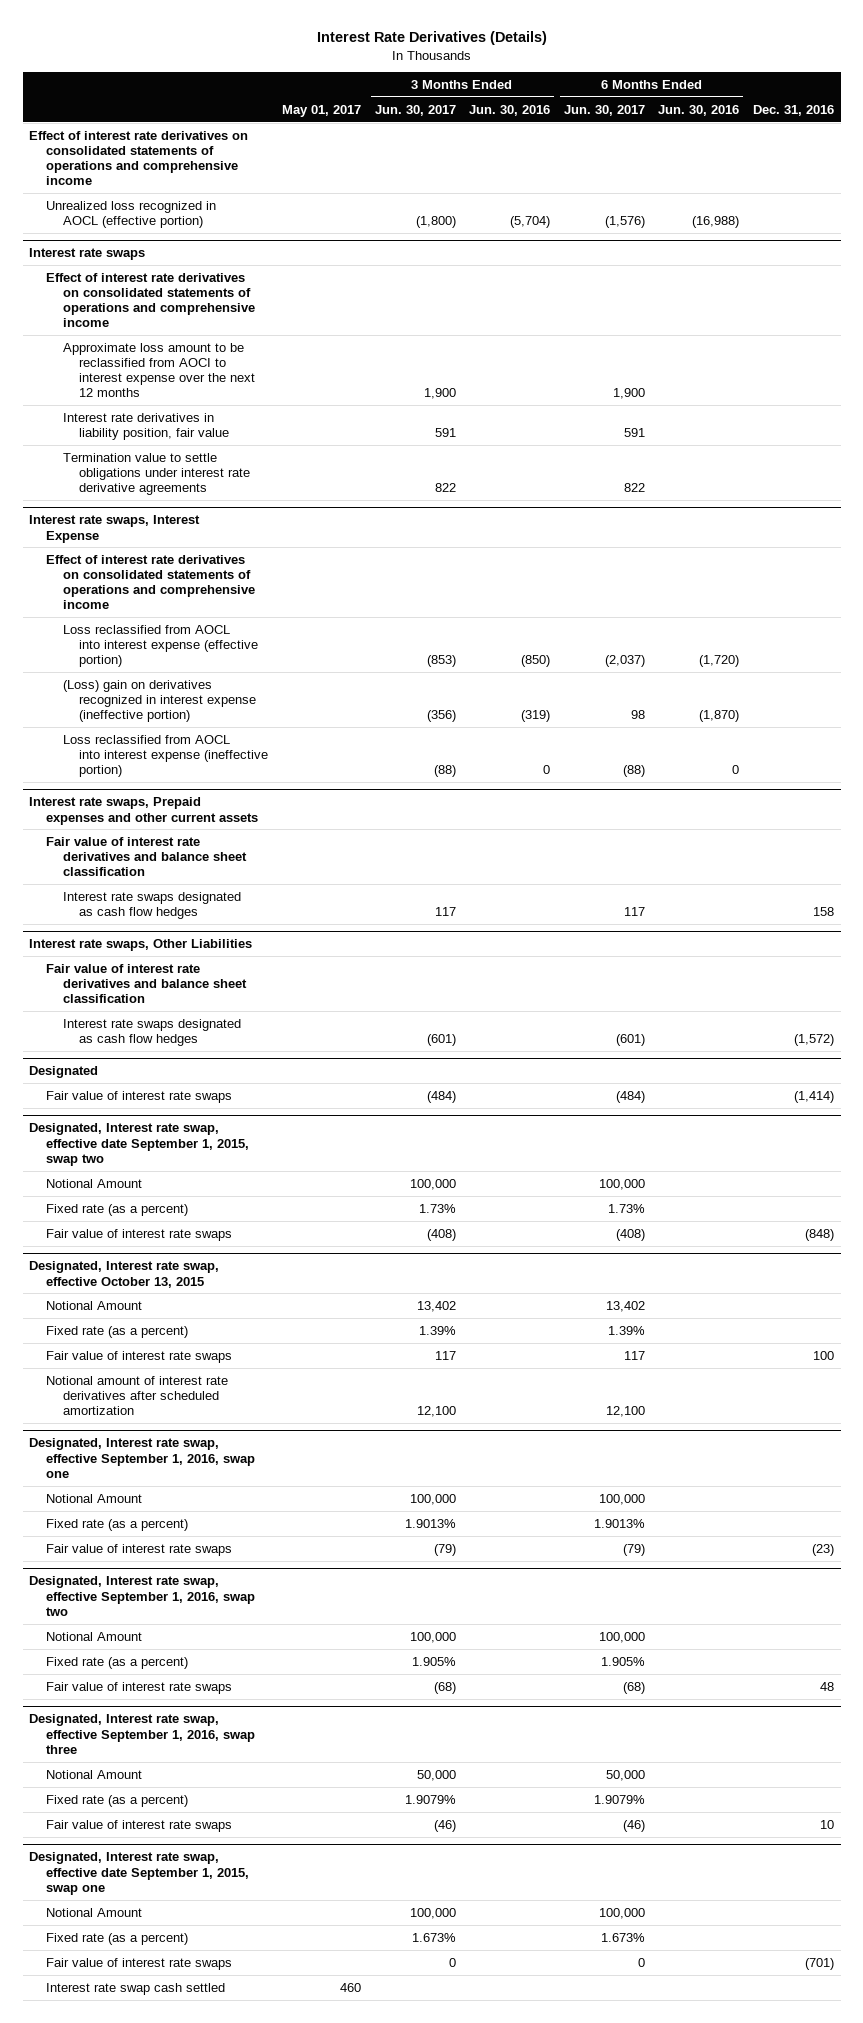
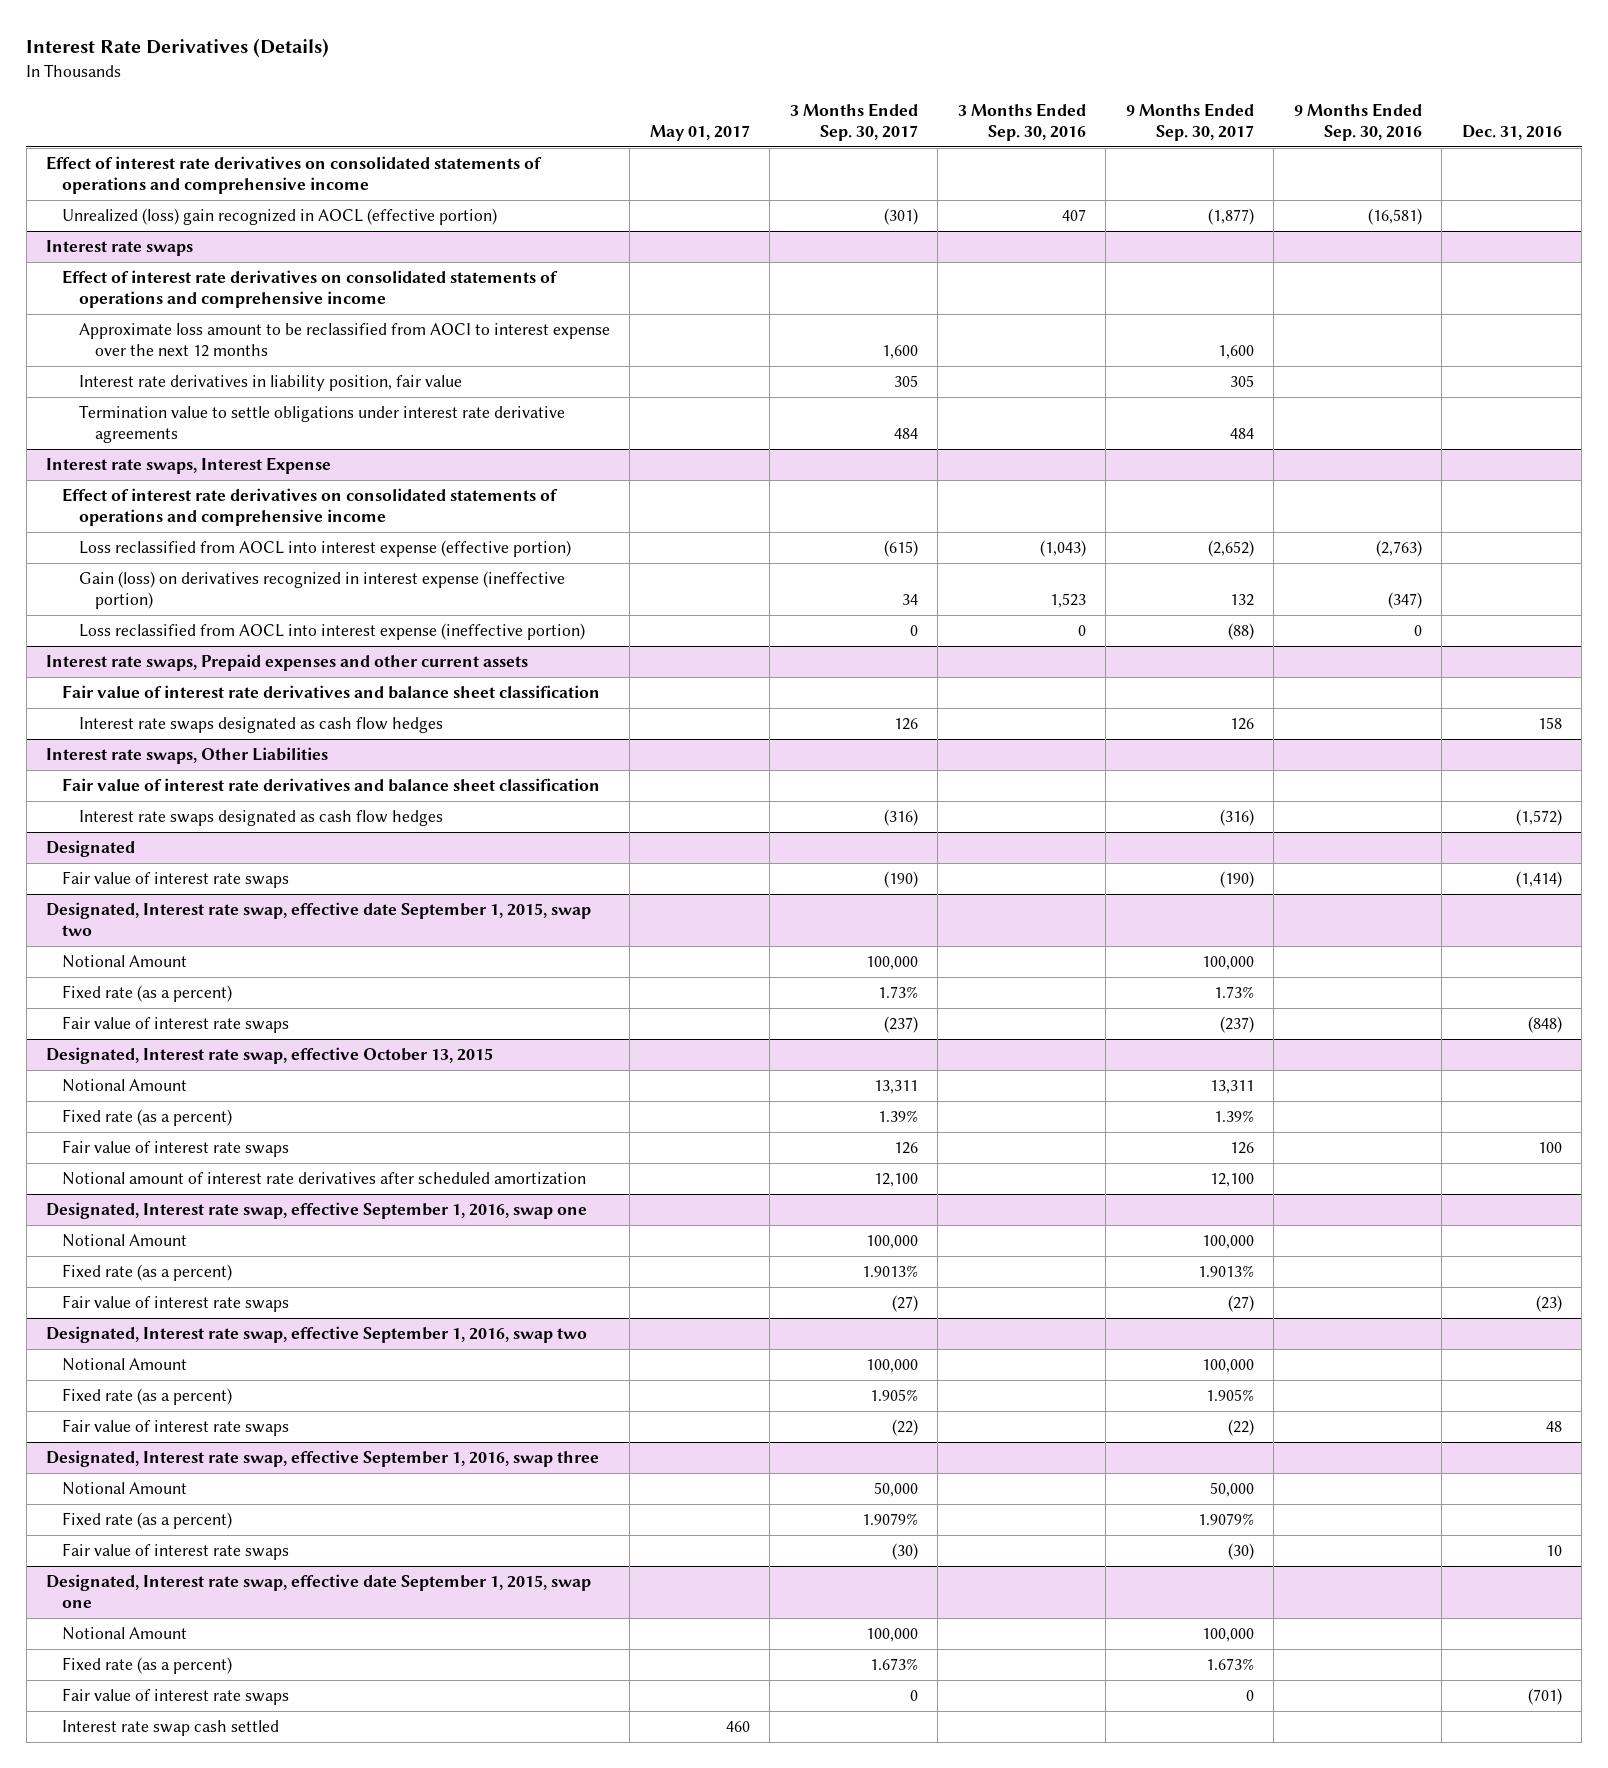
- | May 01, 2017 | 3 Months Ended Jun. 30, 2017 | 3 Months Ended Jun. 30, 2016 | 6 Months Ended Jun. 30, 2017 | 6 Months Ended Jun. 30, 2016 | Dec. 31, 2016
+ | May 01, 2017 | 3 Months Ended Sep. 30, 2017 | 3 Months Ended Sep. 30, 2016 | 9 Months Ended Sep. 30, 2017 | 9 Months Ended Sep. 30, 2016 | Dec. 31, 2016
- Unrealized loss recognized in AOCL (effective portion) | | (1,800) | (5,704) | (1,576) | (16,988) |
+ Unrealized (loss) gain recognized in AOCL (effective portion) | | (301) | 407 | (1,877) | (16,581) |
@ Interest rate swaps, Interest Expense
- (Loss) gain on derivatives recognized in interest expense (ineffective portion) | | (356) | (319) | 98 | (1,870) |
+ Gain (loss) on derivatives recognized in interest expense (ineffective portion) | | 34 | 1,523 | 132 | (347) |

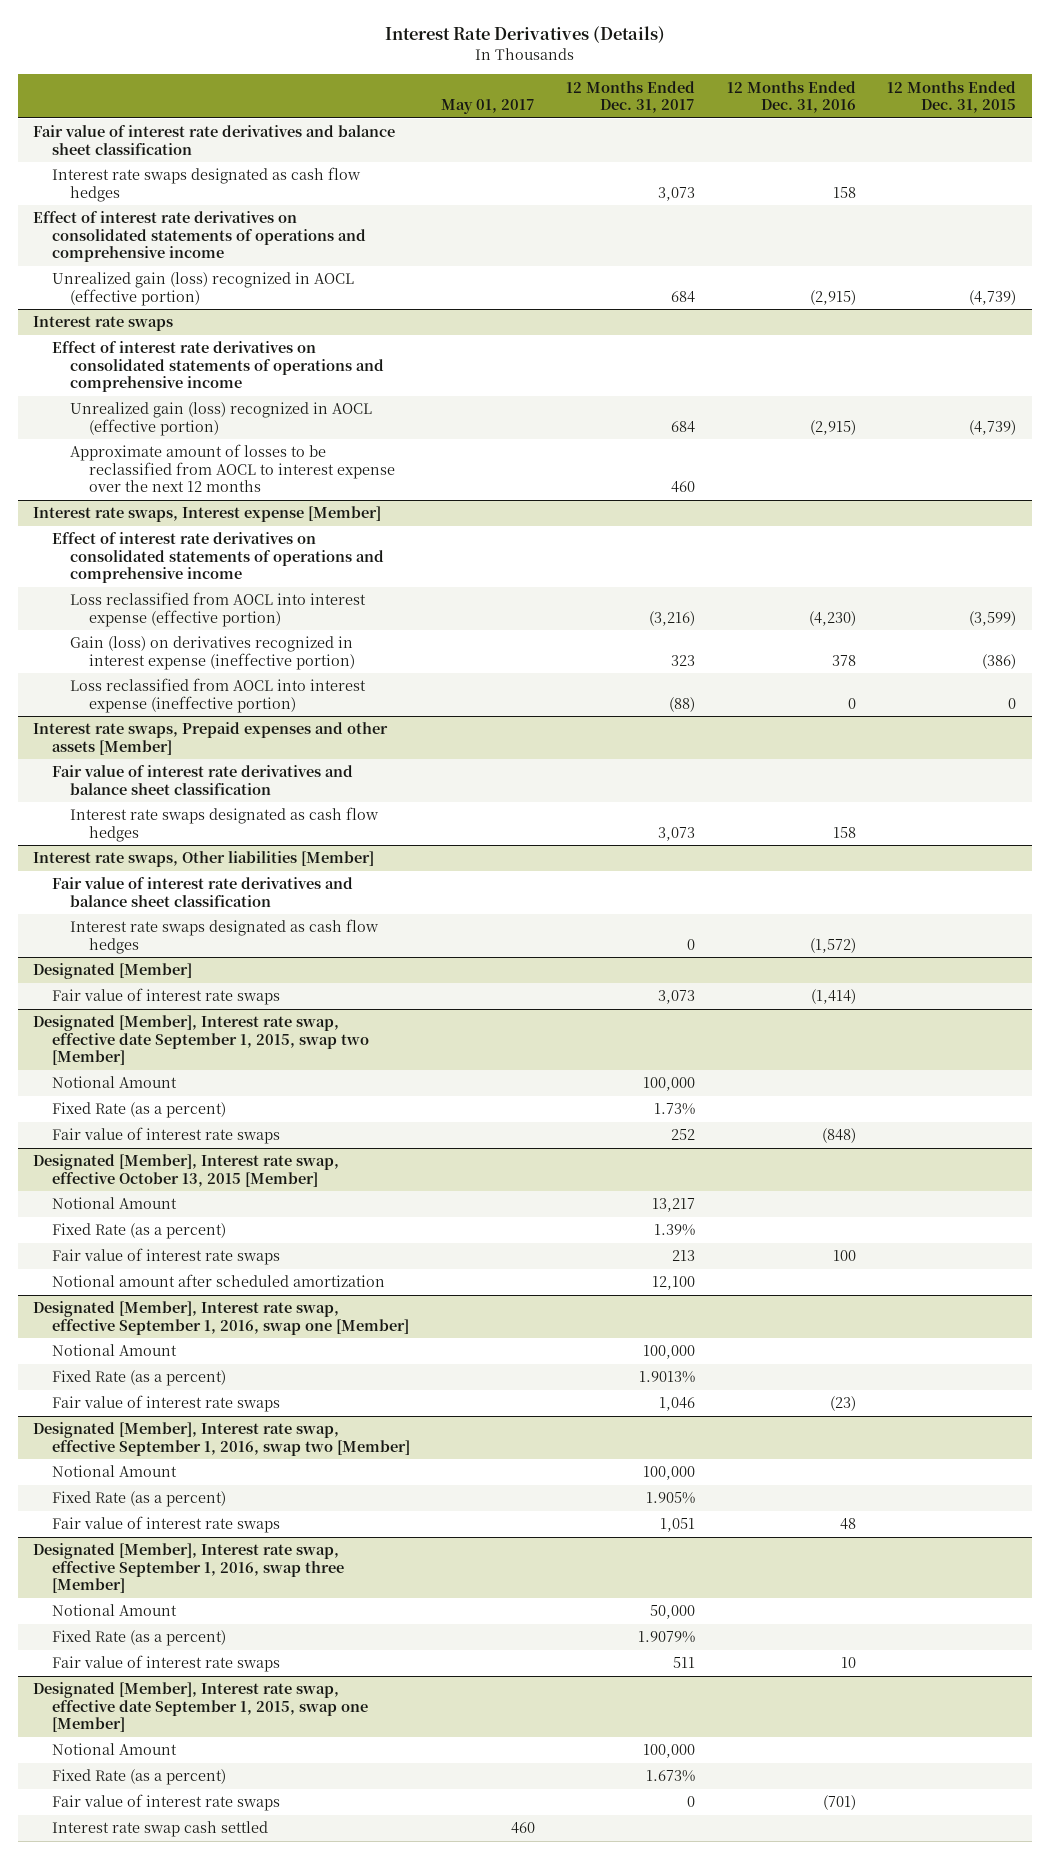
- | May 01, 2017 | 3 Months Ended Sep. 30, 2017 | 3 Months Ended Sep. 30, 2016 | 9 Months Ended Sep. 30, 2017 | 9 Months Ended Sep. 30, 2016 | Dec. 31, 2016
+ | May 01, 2017 | 12 Months Ended Dec. 31, 2017 | 12 Months Ended Dec. 31, 2016 | 12 Months Ended Dec. 31, 2015
+ Fair value of interest rate derivatives and balance sheet classification
+ Interest rate swaps designated as cash flow hedges | | 3,073 | 158 |
- Unrealized (loss) gain recognized in AOCL (effective portion) | | (301) | 407 | (1,877) | (16,581) |
+ Unrealized gain (loss) recognized in AOCL (effective portion) | | 684 | (2,915) | (4,739)
@ Interest rate swaps
- Approximate loss amount to be reclassified from AOCI to interest expense over the next 12 months | | 1,600 | | 1,600 | |
- Interest rate derivatives in liability position, fair value | | 305 | | 305 | |
- Termination value to settle obligations under interest rate derivative agreements | | 484 | | 484 | |
- Interest rate swaps, Interest Expense
@ Interest rate swaps
+ Unrealized gain (loss) recognized in AOCL (effective portion) | | 684 | (2,915) | (4,739)
+ Approximate amount of losses to be reclassified from AOCL to interest expense over the next 12 months | | 460 | |
+ Interest rate swaps, Interest expense [Member]
- Interest rate swaps, Prepaid expenses and other current assets
+ Interest rate swaps, Prepaid expenses and other assets [Member]
- Interest rate swaps, Other Liabilities
+ Interest rate swaps, Other liabilities [Member]
- Designated
+ Designated [Member]
- Designated, Interest rate swap, effective date September 1, 2015, swap two
+ Designated [Member], Interest rate swap, effective date September 1, 2015, swap two [Member]
- Fixed rate (as a percent) | | 1.73% | | 1.73% | |
+ Fixed Rate (as a percent) | | 1.73% | |
- Designated, Interest rate swap, effective October 13, 2015
+ Designated [Member], Interest rate swap, effective October 13, 2015 [Member]
- Fixed rate (as a percent) | | 1.39% | | 1.39% | |
+ Fixed Rate (as a percent) | | 1.39% | |
- Notional amount of interest rate derivatives after scheduled amortization | | 12,100 | | 12,100 | |
- Designated, Interest rate swap, effective September 1, 2016, swap one
+ Notional amount after scheduled amortization | | 12,100 | |
+ Designated [Member], Interest rate swap, effective September 1, 2016, swap one [Member]
- Fixed rate (as a percent) | | 1.9013% | | 1.9013% | |
+ Fixed Rate (as a percent) | | 1.9013% | |
- Designated, Interest rate swap, effective September 1, 2016, swap two
+ Designated [Member], Interest rate swap, effective September 1, 2016, swap two [Member]
- Fixed rate (as a percent) | | 1.905% | | 1.905% | |
+ Fixed Rate (as a percent) | | 1.905% | |
- Designated, Interest rate swap, effective September 1, 2016, swap three
+ Designated [Member], Interest rate swap, effective September 1, 2016, swap three [Member]
- Fixed rate (as a percent) | | 1.9079% | | 1.9079% | |
+ Fixed Rate (as a percent) | | 1.9079% | |
- Designated, Interest rate swap, effective date September 1, 2015, swap one
+ Designated [Member], Interest rate swap, effective date September 1, 2015, swap one [Member]
- Fixed rate (as a percent) | | 1.673% | | 1.673% | |
+ Fixed Rate (as a percent) | | 1.673% | |

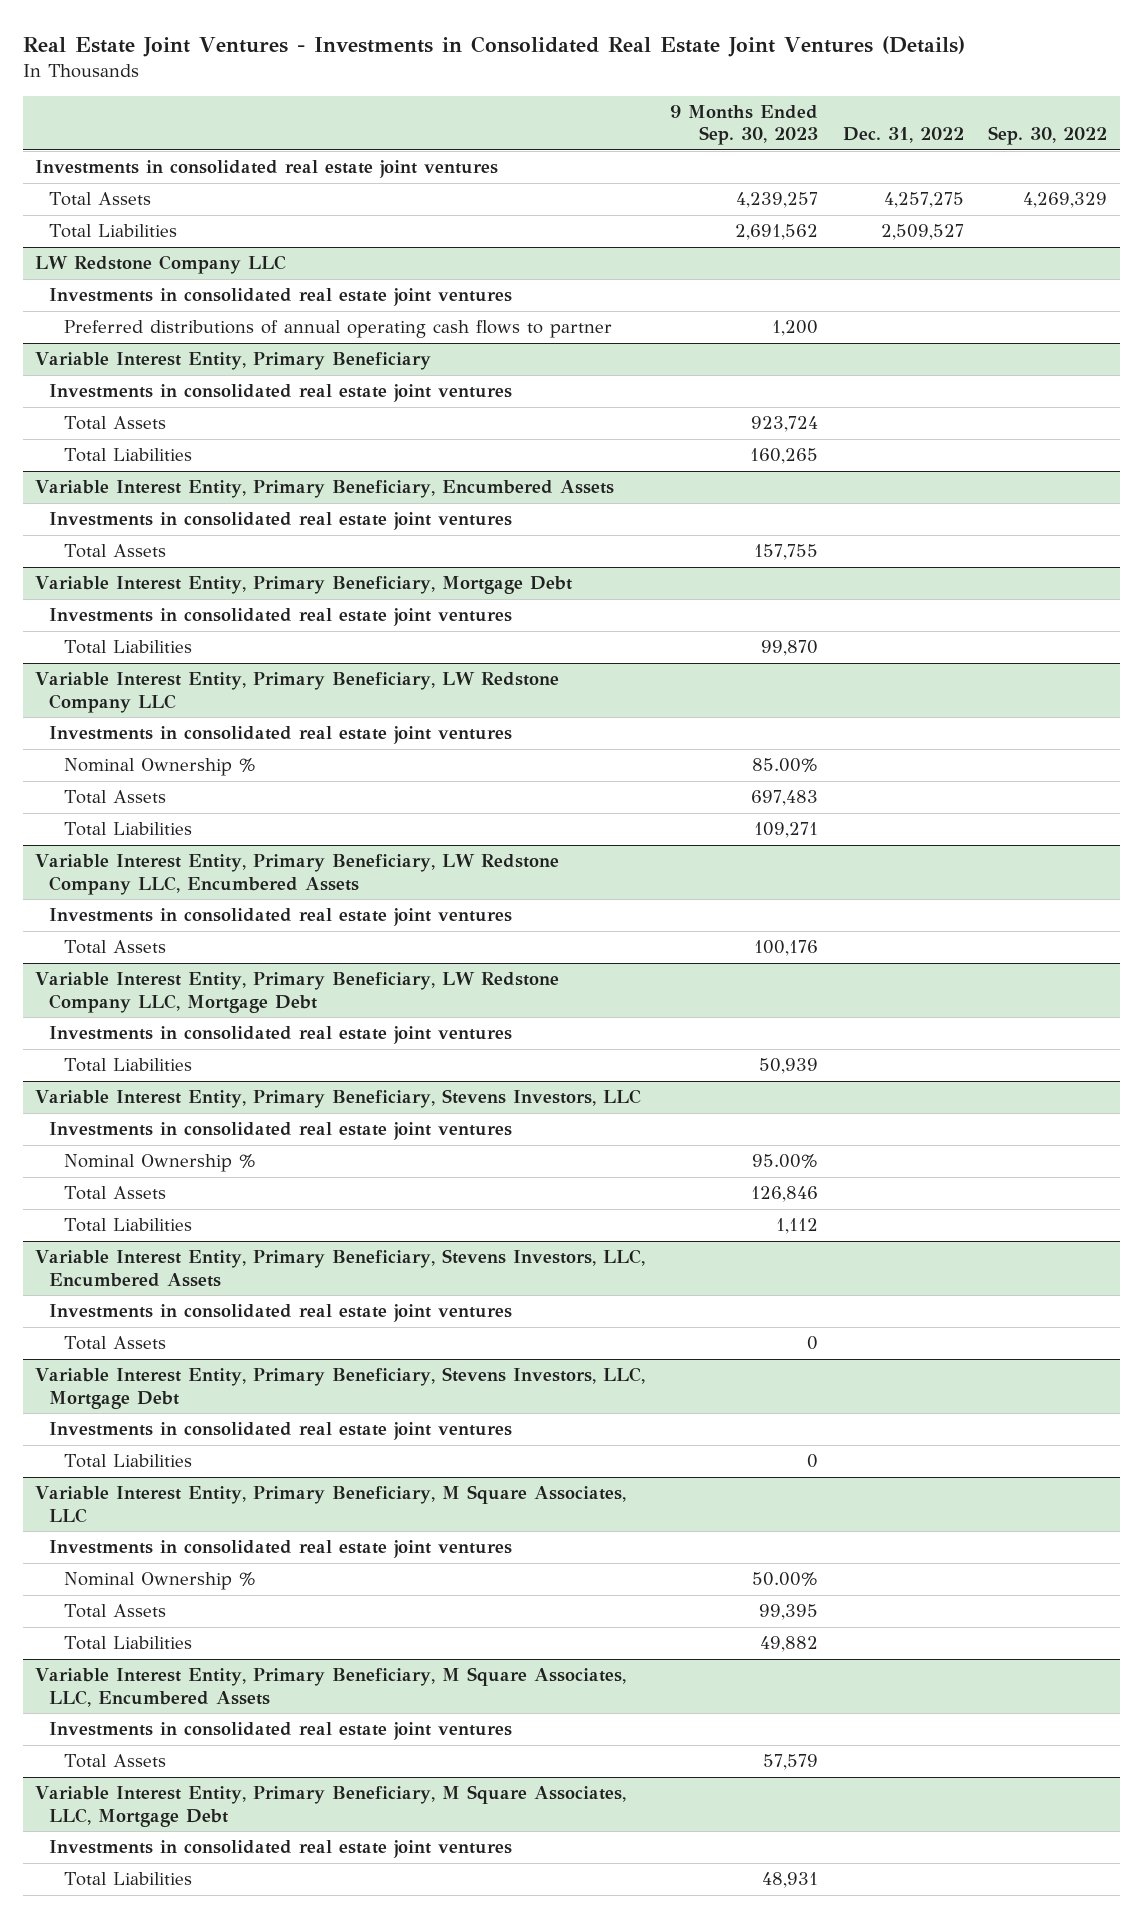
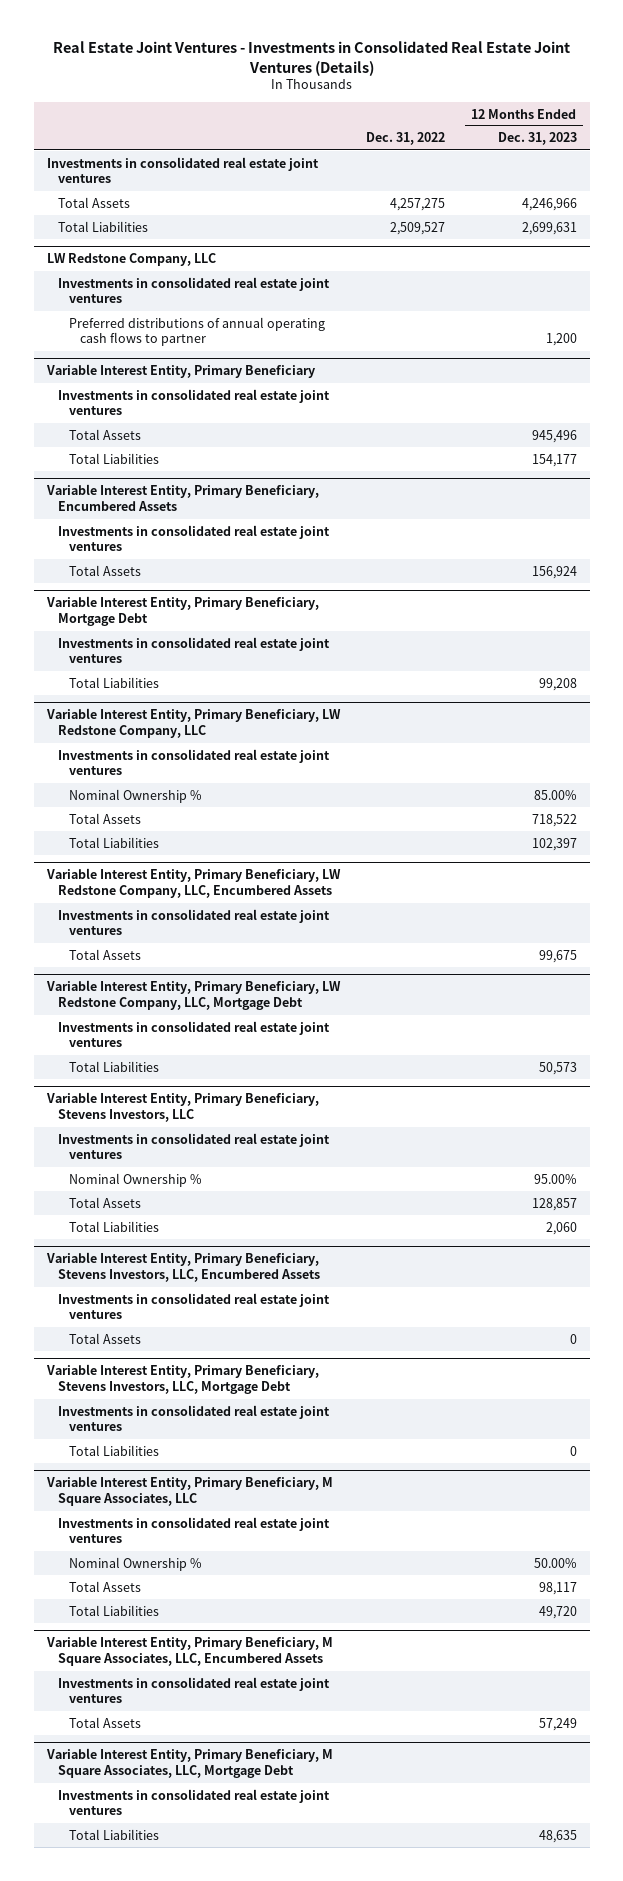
- | 9 Months Ended Sep. 30, 2023 | Dec. 31, 2022 | Sep. 30, 2022
+ | Dec. 31, 2022 | 12 Months Ended Dec. 31, 2023
- LW Redstone Company LLC
+ LW Redstone Company, LLC
- Variable Interest Entity, Primary Beneficiary, LW Redstone Company LLC
+ Variable Interest Entity, Primary Beneficiary, LW Redstone Company, LLC
- Variable Interest Entity, Primary Beneficiary, LW Redstone Company LLC, Encumbered Assets
+ Variable Interest Entity, Primary Beneficiary, LW Redstone Company, LLC, Encumbered Assets
- Variable Interest Entity, Primary Beneficiary, LW Redstone Company LLC, Mortgage Debt
+ Variable Interest Entity, Primary Beneficiary, LW Redstone Company, LLC, Mortgage Debt

